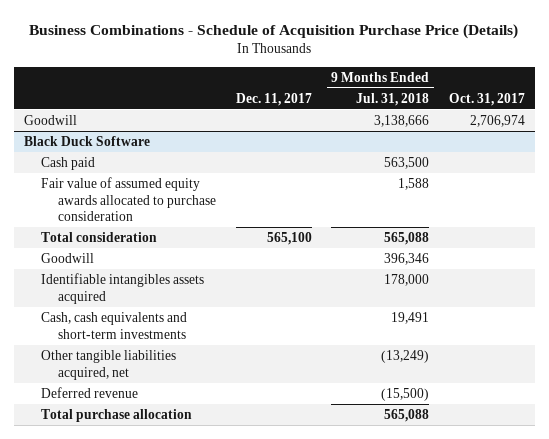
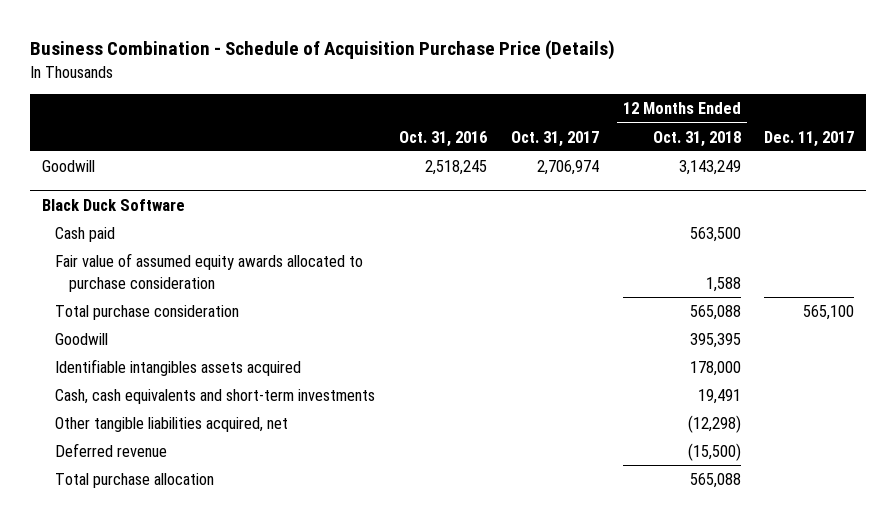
- Business Combinations - Schedule of Acquisition Purchase Price (Details)
+ Business Combination - Schedule of Acquisition Purchase Price (Details)
- | Dec. 11, 2017 | 9 Months Ended Jul. 31, 2018 | Oct. 31, 2017
+ | Oct. 31, 2016 | Oct. 31, 2017 | 12 Months Ended Oct. 31, 2018 | Dec. 11, 2017
@ Black Duck Software
- Total consideration | 565,100 | 565,088 |
+ Total purchase consideration | | | 565,088 | 565,100

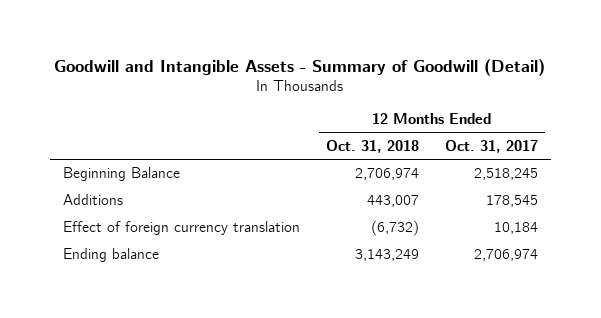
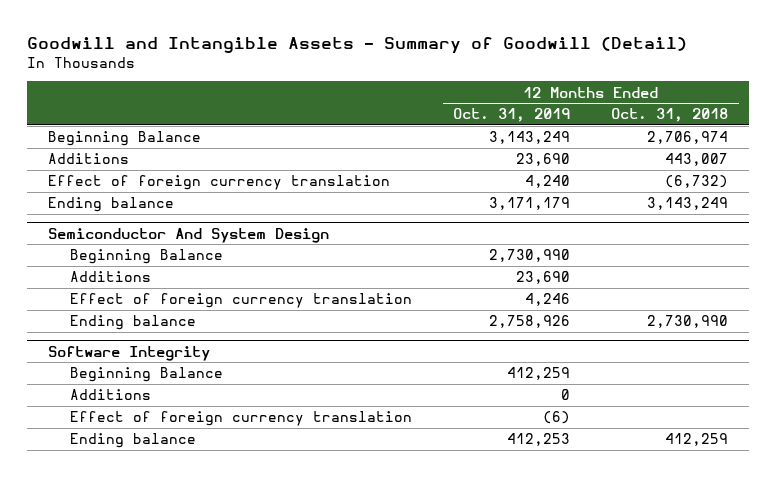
- | 12 Months Ended Oct. 31, 2018 | 12 Months Ended Oct. 31, 2017
+ | 12 Months Ended Oct. 31, 2019 | 12 Months Ended Oct. 31, 2018
+ Semiconductor And System Design
+ Beginning Balance | 2,730,990 |
+ Additions | 23,690 |
+ Effect of foreign currency translation | 4,246 |
+ Ending balance | 2,758,926 | 2,730,990
+ Software Integrity
+ Beginning Balance | 412,259 |
+ Additions | 0 |
+ Effect of foreign currency translation | (6) |
+ Ending balance | 412,253 | 412,259

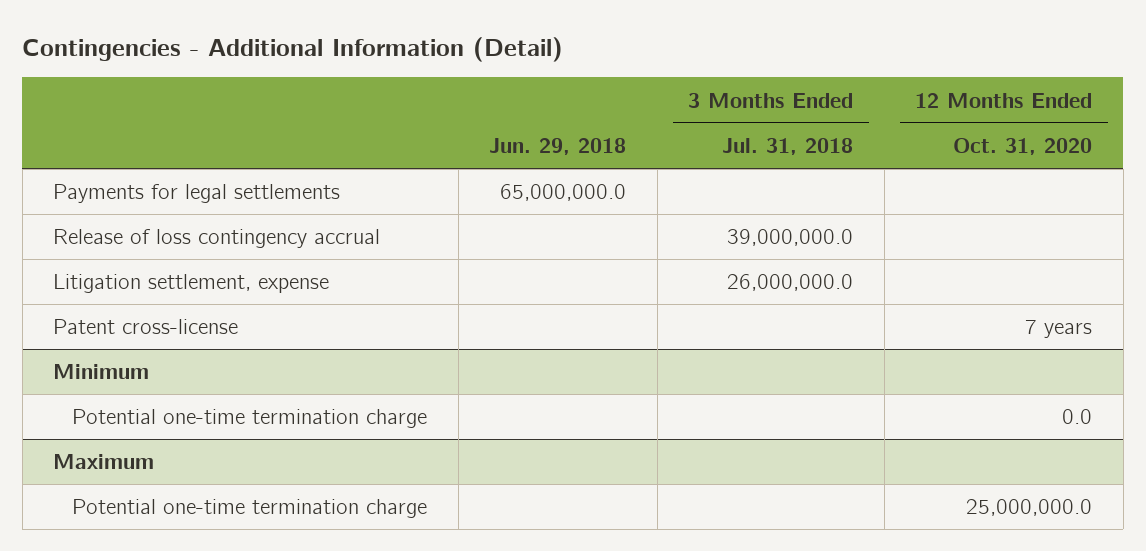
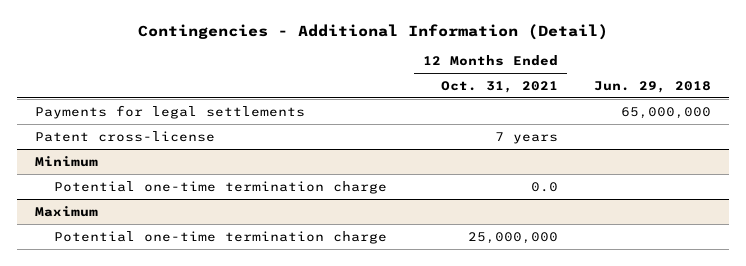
- | Jun. 29, 2018 | 3 Months Ended Jul. 31, 2018 | 12 Months Ended Oct. 31, 2020
+ | 12 Months Ended Oct. 31, 2021 | Jun. 29, 2018
- Payments for legal settlements | 65,000,000.0 | |
- Release of loss contingency accrual | | 39,000,000.0 |
- Litigation settlement, expense | | 26,000,000.0 |
+ Payments for legal settlements | | 65,000,000

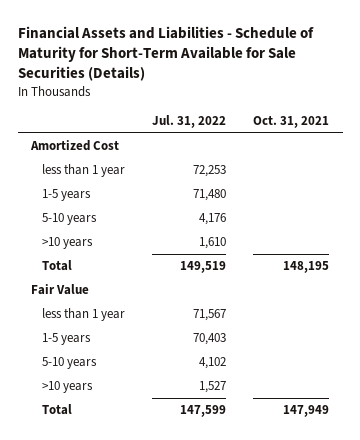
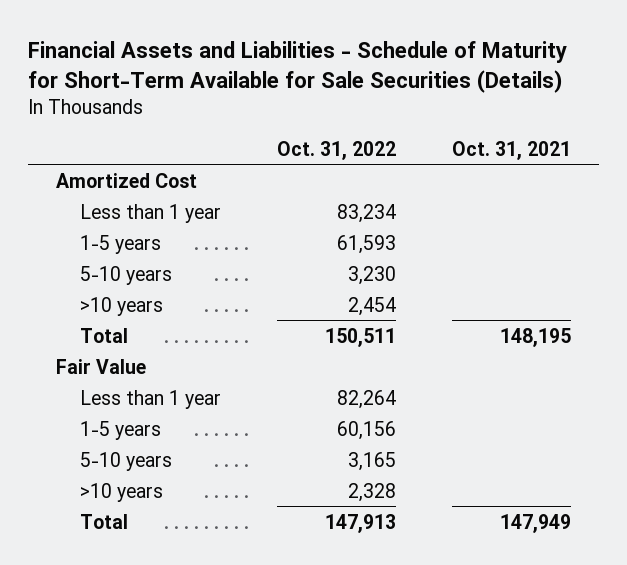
- | Jul. 31, 2022 | Oct. 31, 2021
+ | Oct. 31, 2022 | Oct. 31, 2021
- less than 1 year | 72,253 |
+ Less than 1 year | 83,234 |
- less than 1 year | 71,567 |
+ Less than 1 year | 82,264 |

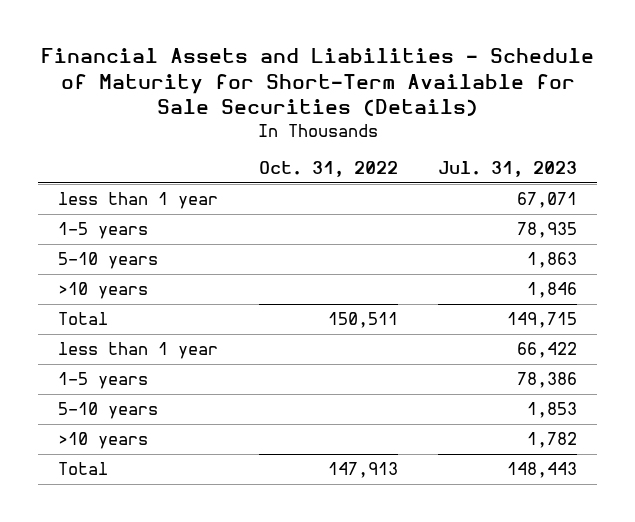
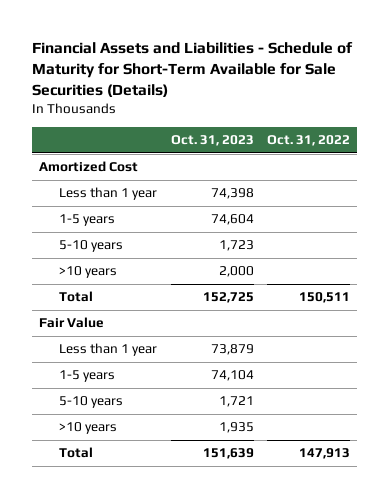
- | Oct. 31, 2022 | Jul. 31, 2023
+ | Oct. 31, 2023 | Oct. 31, 2022
- less than 1 year | | 67,071
+ Amortized Cost
+ Less than 1 year | 74,398 |
- less than 1 year | | 66,422
+ Fair Value
+ Less than 1 year | 73,879 |

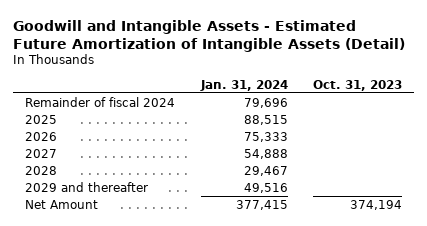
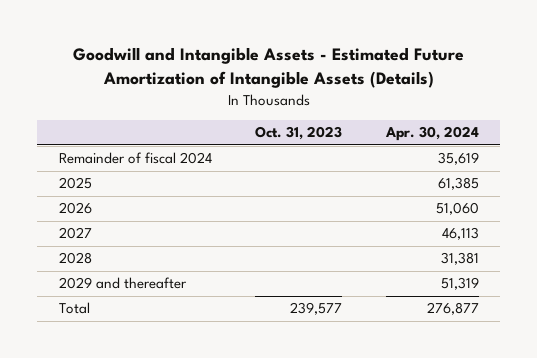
- Goodwill and Intangible Assets - Estimated Future Amortization of Intangible Assets (Detail)
+ Goodwill and Intangible Assets - Estimated Future Amortization of Intangible Assets (Details)
- | Jan. 31, 2024 | Oct. 31, 2023
+ | Oct. 31, 2023 | Apr. 30, 2024
- Net Amount | 377,415 | 374,194
+ Total | 239,577 | 276,877

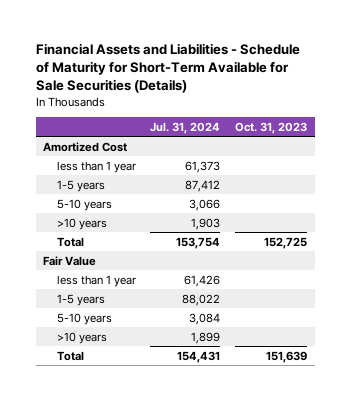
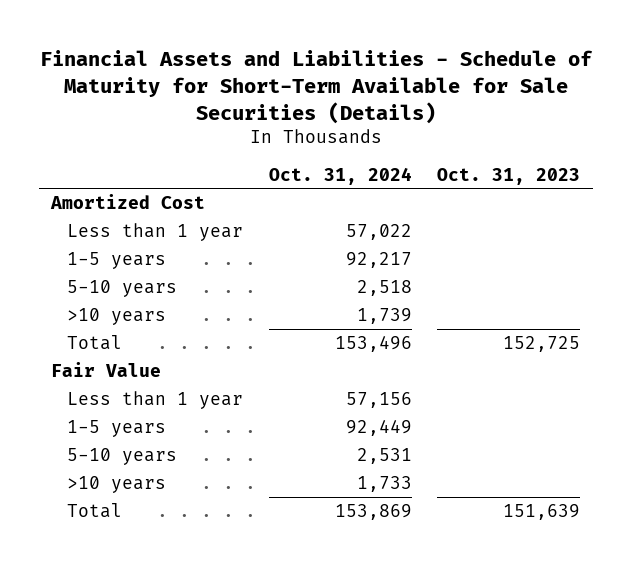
- | Jul. 31, 2024 | Oct. 31, 2023
+ | Oct. 31, 2024 | Oct. 31, 2023
- less than 1 year | 61,373 |
+ Less than 1 year | 57,022 |
- less than 1 year | 61,426 |
+ Less than 1 year | 57,156 |

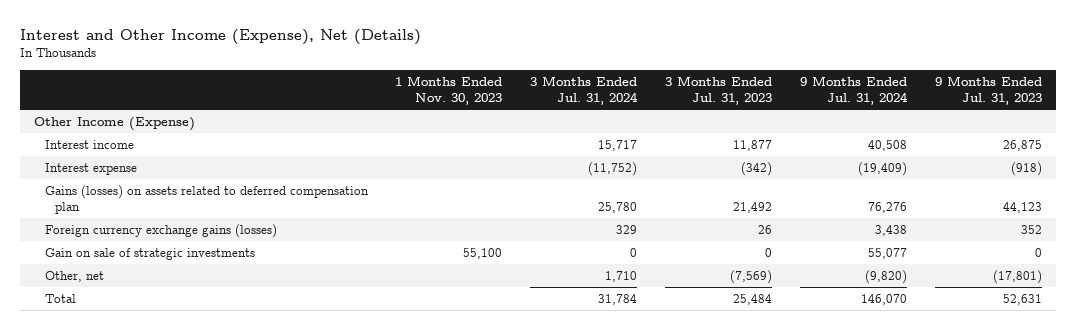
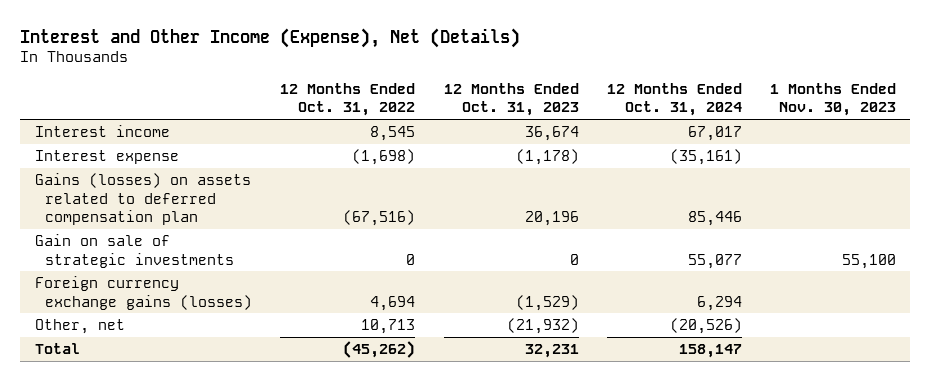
- | 1 Months Ended Nov. 30, 2023 | 3 Months Ended Jul. 31, 2024 | 3 Months Ended Jul. 31, 2023 | 9 Months Ended Jul. 31, 2024 | 9 Months Ended Jul. 31, 2023
+ | 12 Months Ended Oct. 31, 2022 | 12 Months Ended Oct. 31, 2023 | 12 Months Ended Oct. 31, 2024 | 1 Months Ended Nov. 30, 2023
- Other Income (Expense)
moved down: Foreign currency exchange gains (losses) | 4,694 | (1,529) | 6,294 |

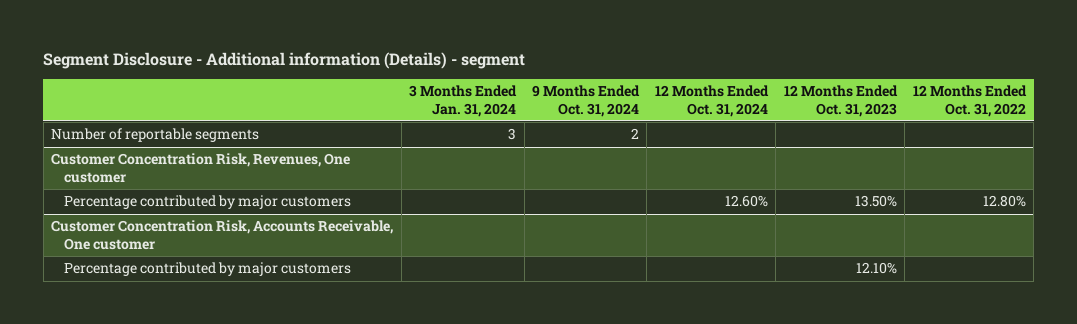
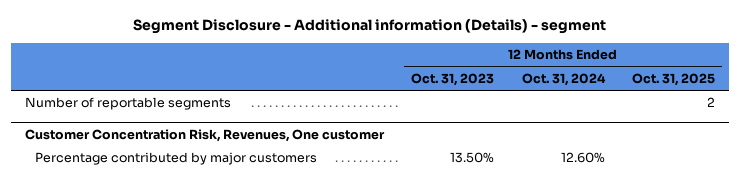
- | 3 Months Ended Jan. 31, 2024 | 9 Months Ended Oct. 31, 2024 | 12 Months Ended Oct. 31, 2024 | 12 Months Ended Oct. 31, 2023 | 12 Months Ended Oct. 31, 2022
+ | 12 Months Ended Oct. 31, 2023 | 12 Months Ended Oct. 31, 2024 | 12 Months Ended Oct. 31, 2025
- Customer Concentration Risk, Accounts Receivable, One customer
- Percentage contributed by major customers | | | | 12.10% |

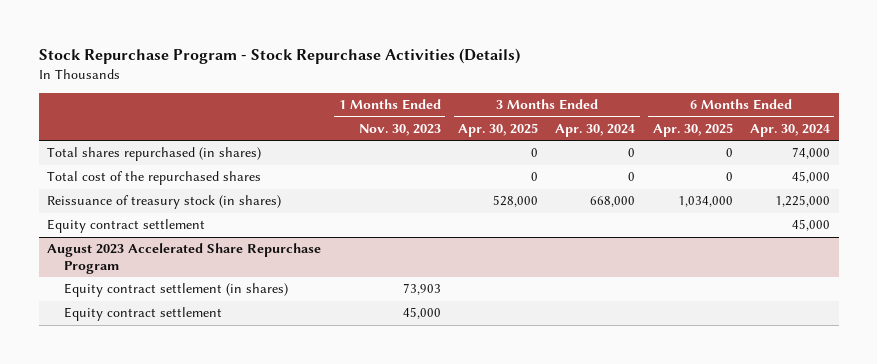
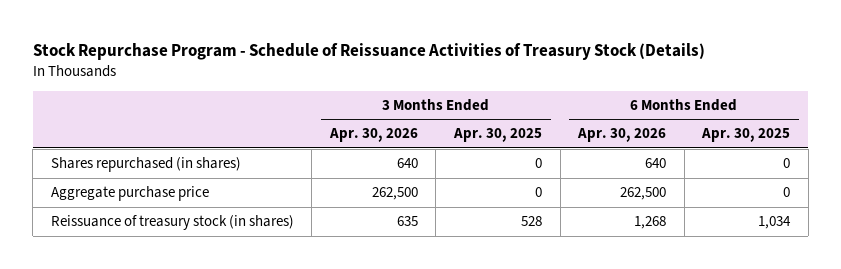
- Stock Repurchase Program - Stock Repurchase Activities (Details)
+ Stock Repurchase Program - Schedule of Reissuance Activities of Treasury Stock (Details)
- | 1 Months Ended Nov. 30, 2023 | 3 Months Ended Apr. 30, 2025 | 3 Months Ended Apr. 30, 2024 | 6 Months Ended Apr. 30, 2025 | 6 Months Ended Apr. 30, 2024
+ | 3 Months Ended Apr. 30, 2026 | 3 Months Ended Apr. 30, 2025 | 6 Months Ended Apr. 30, 2026 | 6 Months Ended Apr. 30, 2025
- Total shares repurchased (in shares) | | 0 | 0 | 0 | 74,000
- Total cost of the repurchased shares | | 0 | 0 | 0 | 45,000
- Reissuance of treasury stock (in shares) | | 528,000 | 668,000 | 1,034,000 | 1,225,000
- Equity contract settlement | | | | | 45,000
- August 2023 Accelerated Share Repurchase Program
- Equity contract settlement (in shares) | 73,903 | | | |
- Equity contract settlement | 45,000 | | | |
+ Shares repurchased (in shares) | 640 | 0 | 640 | 0
+ Aggregate purchase price | 262,500 | 0 | 262,500 | 0
+ Reissuance of treasury stock (in shares) | 635 | 528 | 1,268 | 1,034

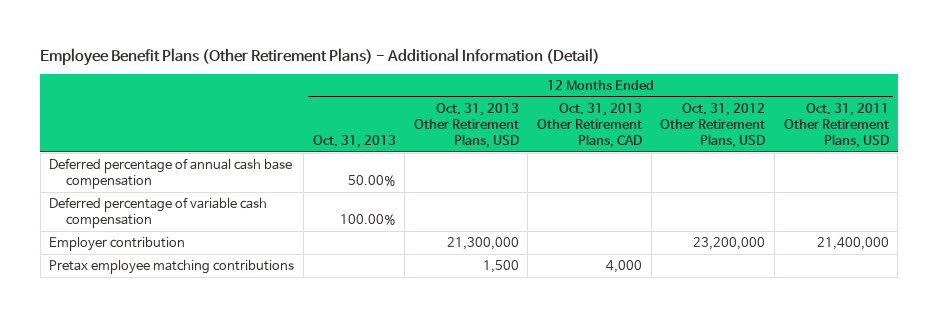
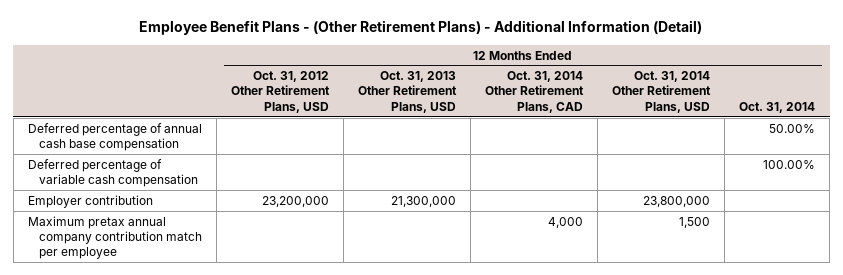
- Employee Benefit Plans (Other Retirement Plans) - Additional Information (Detail)
+ Employee Benefit Plans - (Other Retirement Plans) - Additional Information (Detail)
- | 12 Months Ended Oct. 31, 2013 | 12 Months Ended Oct. 31, 2013 Other Retirement Plans, USD | 12 Months Ended Oct. 31, 2013 Other Retirement Plans, CAD | 12 Months Ended Oct. 31, 2012 Other Retirement Plans, USD | 12 Months Ended Oct. 31, 2011 Other Retirement Plans, USD
+ | 12 Months Ended Oct. 31, 2012 Other Retirement Plans, USD | 12 Months Ended Oct. 31, 2013 Other Retirement Plans, USD | 12 Months Ended Oct. 31, 2014 Other Retirement Plans, CAD | 12 Months Ended Oct. 31, 2014 Other Retirement Plans, USD | 12 Months Ended Oct. 31, 2014
- Pretax employee matching contributions | | 1,500 | 4,000 | |
+ Maximum pretax annual company contribution match per employee | | | 4,000 | 1,500 |

